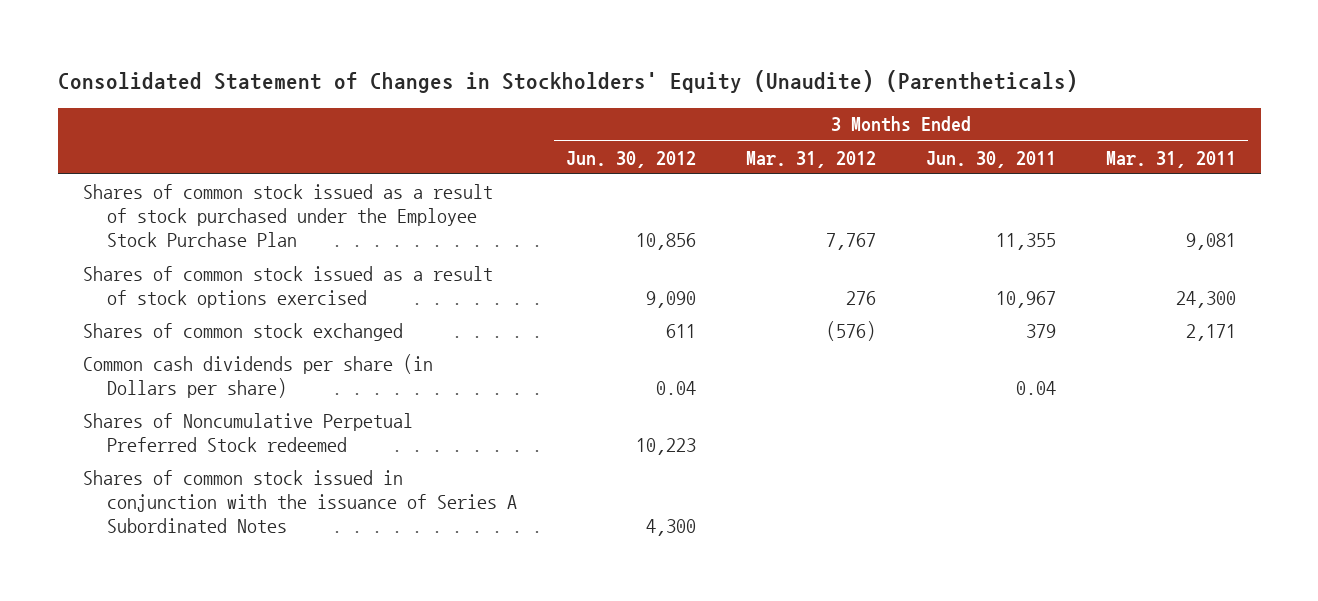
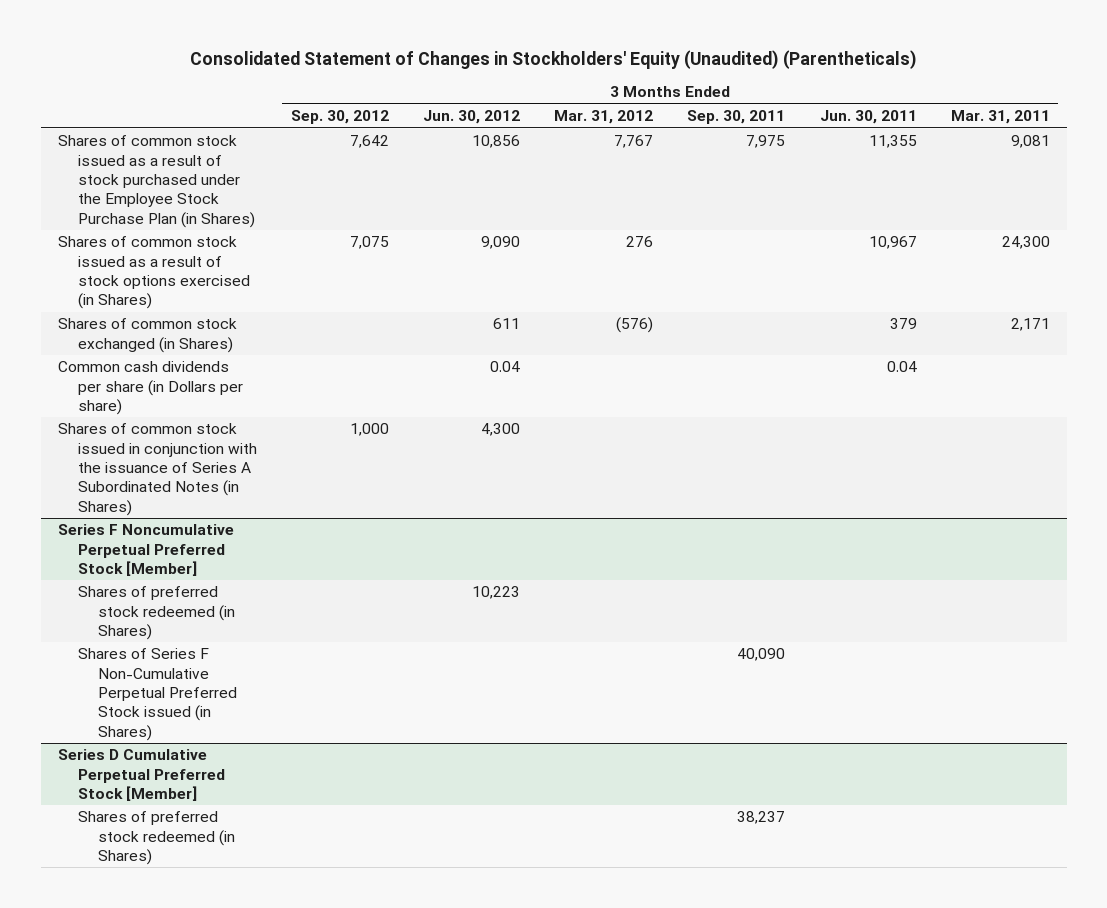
- Consolidated Statement of Changes in Stockholders' Equity (Unaudite) (Parentheticals)
+ Consolidated Statement of Changes in Stockholders' Equity (Unaudited) (Parentheticals)
- | 3 Months Ended Jun. 30, 2012 | 3 Months Ended Mar. 31, 2012 | 3 Months Ended Jun. 30, 2011 | 3 Months Ended Mar. 31, 2011
+ | 3 Months Ended Sep. 30, 2012 | 3 Months Ended Jun. 30, 2012 | 3 Months Ended Mar. 31, 2012 | 3 Months Ended Sep. 30, 2011 | 3 Months Ended Jun. 30, 2011 | 3 Months Ended Mar. 31, 2011
- Shares of common stock issued as a result of stock purchased under the Employee Stock Purchase Plan | 10,856 | 7,767 | 11,355 | 9,081
- Shares of common stock issued as a result of stock options exercised | 9,090 | 276 | 10,967 | 24,300
- Shares of common stock exchanged | 611 | (576) | 379 | 2,171
+ Shares of common stock issued as a result of stock purchased under the Employee Stock Purchase Plan (in Shares) | 7,642 | 10,856 | 7,767 | 7,975 | 11,355 | 9,081
+ Shares of common stock issued as a result of stock options exercised (in Shares) | 7,075 | 9,090 | 276 | | 10,967 | 24,300
+ Shares of common stock exchanged (in Shares) | | 611 | (576) | | 379 | 2,171
- Shares of Noncumulative Perpetual Preferred Stock redeemed | 10,223 | | |
- Shares of common stock issued in conjunction with the issuance of Series A Subordinated Notes | 4,300 | | |
+ Shares of common stock issued in conjunction with the issuance of Series A Subordinated Notes (in Shares) | 1,000 | 4,300 | | | |
+ Series F Noncumulative Perpetual Preferred Stock [Member]
+ Shares of preferred stock redeemed (in Shares) | | 10,223 | | | |
+ Shares of Series F Non-Cumulative Perpetual Preferred Stock issued (in Shares) | | | | 40,090 | |
+ Series D Cumulative Perpetual Preferred Stock [Member]
+ Shares of preferred stock redeemed (in Shares) | | | | 38,237 | |

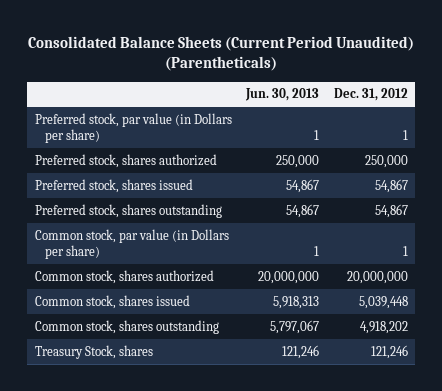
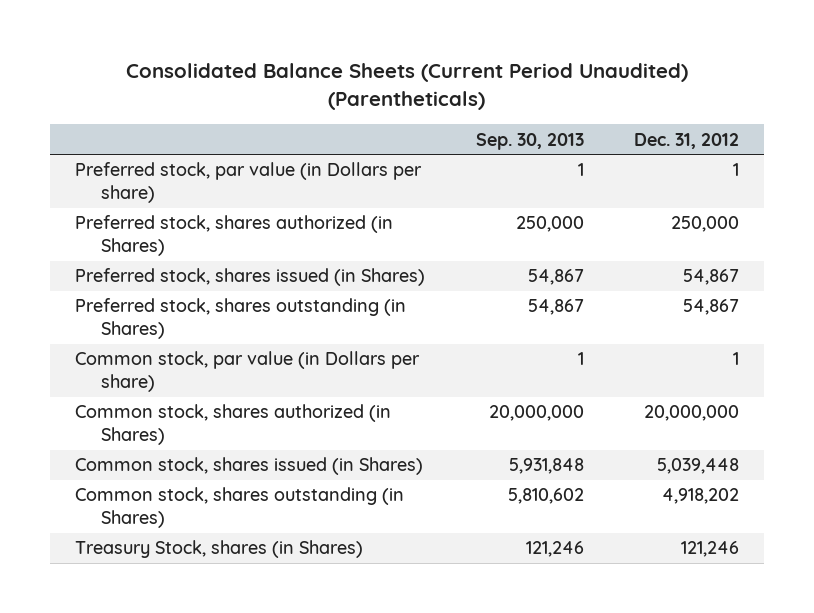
- | Jun. 30, 2013 | Dec. 31, 2012
+ | Sep. 30, 2013 | Dec. 31, 2012
- Preferred stock, shares authorized | 250,000 | 250,000
- Preferred stock, shares issued | 54,867 | 54,867
- Preferred stock, shares outstanding | 54,867 | 54,867
+ Preferred stock, shares authorized (in Shares) | 250,000 | 250,000
+ Preferred stock, shares issued (in Shares) | 54,867 | 54,867
+ Preferred stock, shares outstanding (in Shares) | 54,867 | 54,867
- Common stock, shares authorized | 20,000,000 | 20,000,000
- Common stock, shares issued | 5,918,313 | 5,039,448
- Common stock, shares outstanding | 5,797,067 | 4,918,202
- Treasury Stock, shares | 121,246 | 121,246
+ Common stock, shares authorized (in Shares) | 20,000,000 | 20,000,000
+ Common stock, shares issued (in Shares) | 5,931,848 | 5,039,448
+ Common stock, shares outstanding (in Shares) | 5,810,602 | 4,918,202
+ Treasury Stock, shares (in Shares) | 121,246 | 121,246

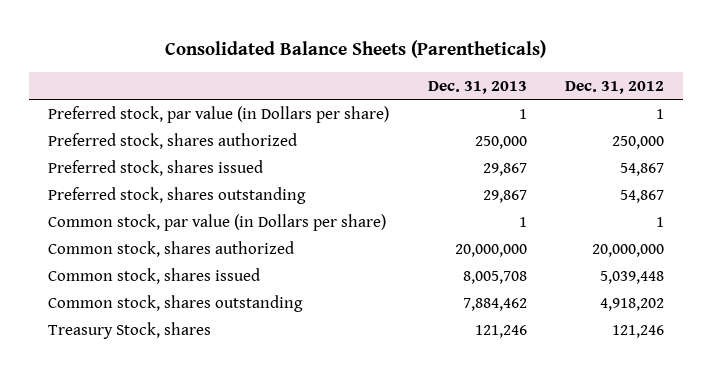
- Consolidated Balance Sheets (Current Period Unaudited) (Parentheticals)
+ Consolidated Balance Sheets (Parentheticals)
- | Sep. 30, 2013 | Dec. 31, 2012
+ | Dec. 31, 2013 | Dec. 31, 2012
- Preferred stock, shares authorized (in Shares) | 250,000 | 250,000
- Preferred stock, shares issued (in Shares) | 54,867 | 54,867
- Preferred stock, shares outstanding (in Shares) | 54,867 | 54,867
+ Preferred stock, shares authorized | 250,000 | 250,000
+ Preferred stock, shares issued | 29,867 | 54,867
+ Preferred stock, shares outstanding | 29,867 | 54,867
- Common stock, shares authorized (in Shares) | 20,000,000 | 20,000,000
- Common stock, shares issued (in Shares) | 5,931,848 | 5,039,448
- Common stock, shares outstanding (in Shares) | 5,810,602 | 4,918,202
- Treasury Stock, shares (in Shares) | 121,246 | 121,246
+ Common stock, shares authorized | 20,000,000 | 20,000,000
+ Common stock, shares issued | 8,005,708 | 5,039,448
+ Common stock, shares outstanding | 7,884,462 | 4,918,202
+ Treasury Stock, shares | 121,246 | 121,246

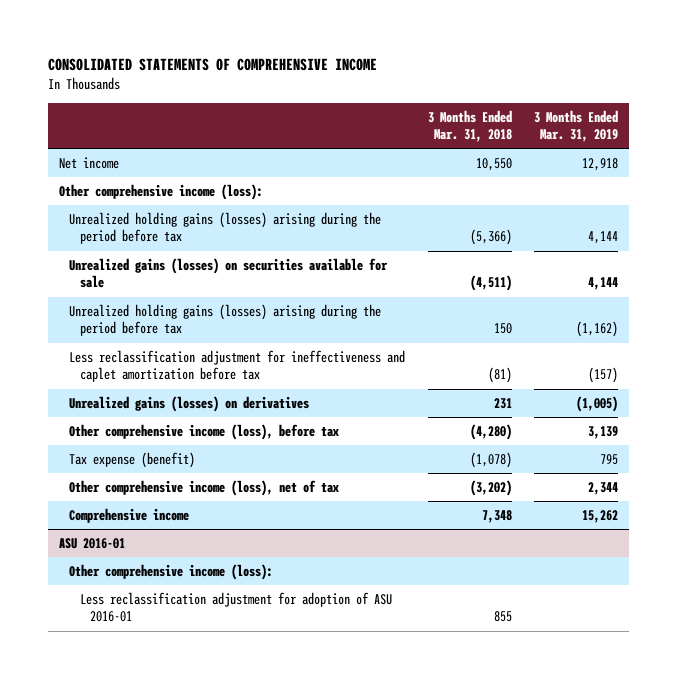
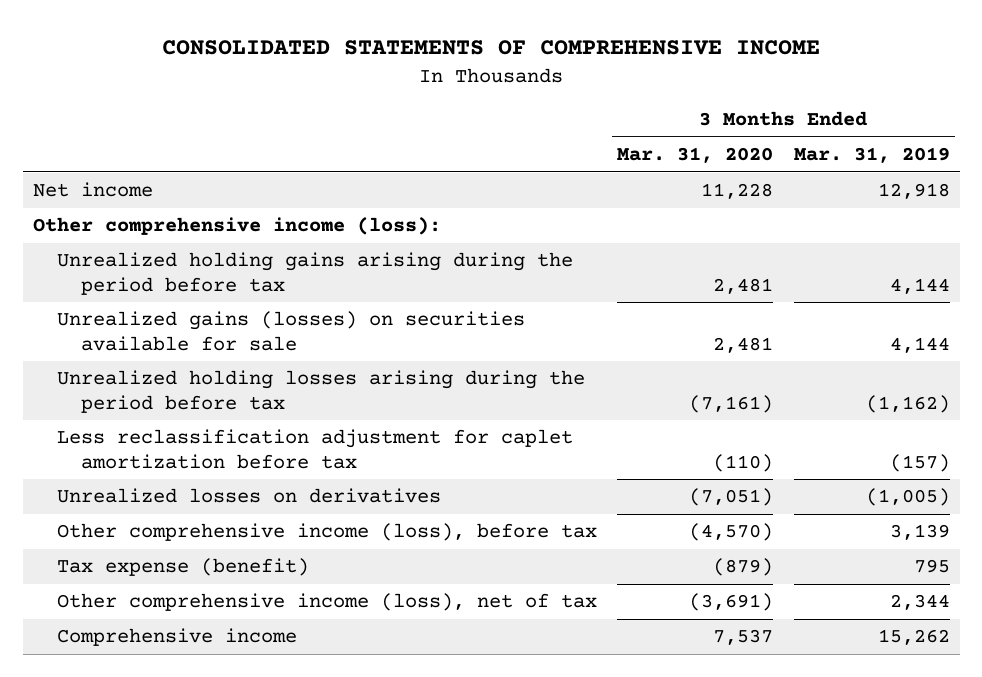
- | 3 Months Ended Mar. 31, 2018 | 3 Months Ended Mar. 31, 2019
+ | 3 Months Ended Mar. 31, 2020 | 3 Months Ended Mar. 31, 2019
- Unrealized holding gains (losses) arising during the period before tax | (5,366) | 4,144
+ Unrealized holding gains arising during the period before tax | 2,481 | 4,144
- Unrealized holding gains (losses) arising during the period before tax | 150 | (1,162)
- Less reclassification adjustment for ineffectiveness and caplet amortization before tax | (81) | (157)
- Unrealized gains (losses) on derivatives | 231 | (1,005)
+ Unrealized holding losses arising during the period before tax | (7,161) | (1,162)
+ Less reclassification adjustment for caplet amortization before tax | (110) | (157)
+ Unrealized losses on derivatives | (7,051) | (1,005)
- ASU 2016-01
- Other comprehensive income (loss):
- Less reclassification adjustment for adoption of ASU 2016-01 | 855 |

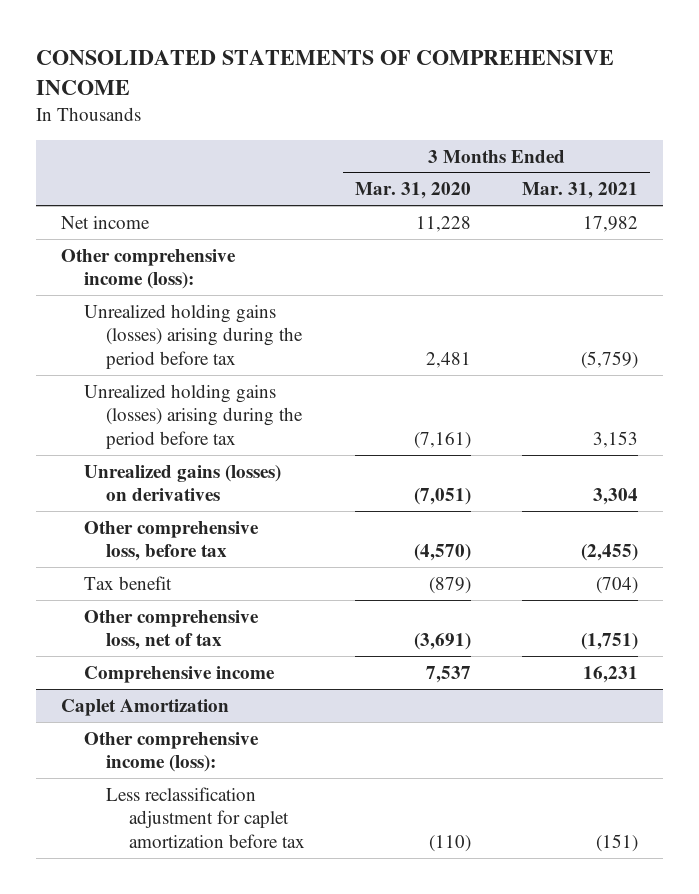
- | 3 Months Ended Mar. 31, 2020 | 3 Months Ended Mar. 31, 2019
+ | 3 Months Ended Mar. 31, 2020 | 3 Months Ended Mar. 31, 2021
- Unrealized holding gains arising during the period before tax | 2,481 | 4,144
- Unrealized gains (losses) on securities available for sale | 2,481 | 4,144
- Unrealized holding losses arising during the period before tax | (7,161) | (1,162)
- Less reclassification adjustment for caplet amortization before tax | (110) | (157)
- Unrealized losses on derivatives | (7,051) | (1,005)
- Other comprehensive income (loss), before tax | (4,570) | 3,139
- Tax expense (benefit) | (879) | 795
- Other comprehensive income (loss), net of tax | (3,691) | 2,344
+ Unrealized holding gains (losses) arising during the period before tax | 2,481 | (5,759)
+ Unrealized holding gains (losses) arising during the period before tax | (7,161) | 3,153
+ Unrealized gains (losses) on derivatives | (7,051) | 3,304
+ Other comprehensive loss, before tax | (4,570) | (2,455)
+ Tax benefit | (879) | (704)
+ Other comprehensive loss, net of tax | (3,691) | (1,751)
+ Caplet Amortization
+ Other comprehensive income (loss):
+ Less reclassification adjustment for caplet amortization before tax | (110) | (151)

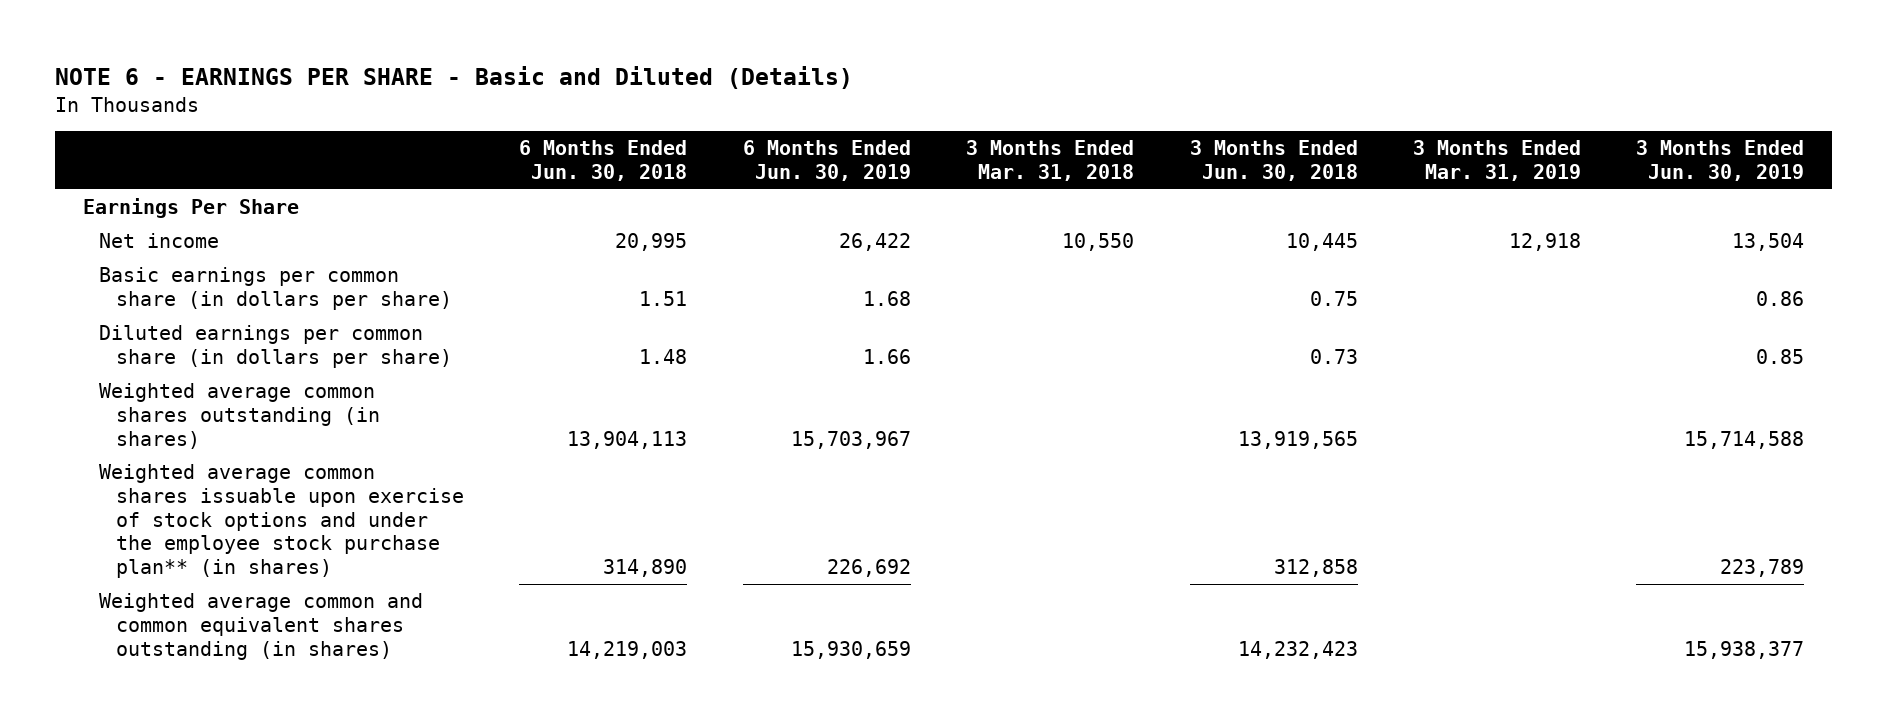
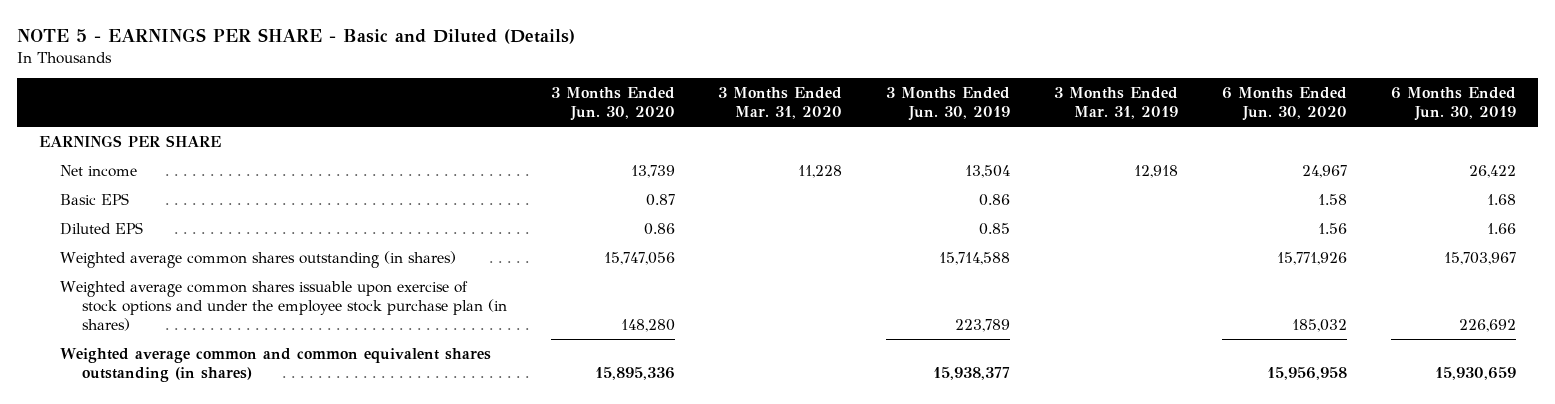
- NOTE 6 - EARNINGS PER SHARE - Basic and Diluted (Details)
+ NOTE 5 - EARNINGS PER SHARE - Basic and Diluted (Details)
- | 6 Months Ended Jun. 30, 2018 | 6 Months Ended Jun. 30, 2019 | 3 Months Ended Mar. 31, 2018 | 3 Months Ended Jun. 30, 2018 | 3 Months Ended Mar. 31, 2019 | 3 Months Ended Jun. 30, 2019
+ | 3 Months Ended Jun. 30, 2020 | 3 Months Ended Mar. 31, 2020 | 3 Months Ended Jun. 30, 2019 | 3 Months Ended Mar. 31, 2019 | 6 Months Ended Jun. 30, 2020 | 6 Months Ended Jun. 30, 2019
- Earnings Per Share
+ EARNINGS PER SHARE
- Basic earnings per common share (in dollars per share) | 1.51 | 1.68 | | 0.75 | | 0.86
- Diluted earnings per common share (in dollars per share) | 1.48 | 1.66 | | 0.73 | | 0.85
+ Basic EPS | 0.87 | | 0.86 | | 1.58 | 1.68
+ Diluted EPS | 0.86 | | 0.85 | | 1.56 | 1.66
- Weighted average common shares issuable upon exercise of stock options and under the employee stock purchase plan** (in shares) | 314,890 | 226,692 | | 312,858 | | 223,789
+ Weighted average common shares issuable upon exercise of stock options and under the employee stock purchase plan (in shares) | 148,280 | | 223,789 | | 185,032 | 226,692

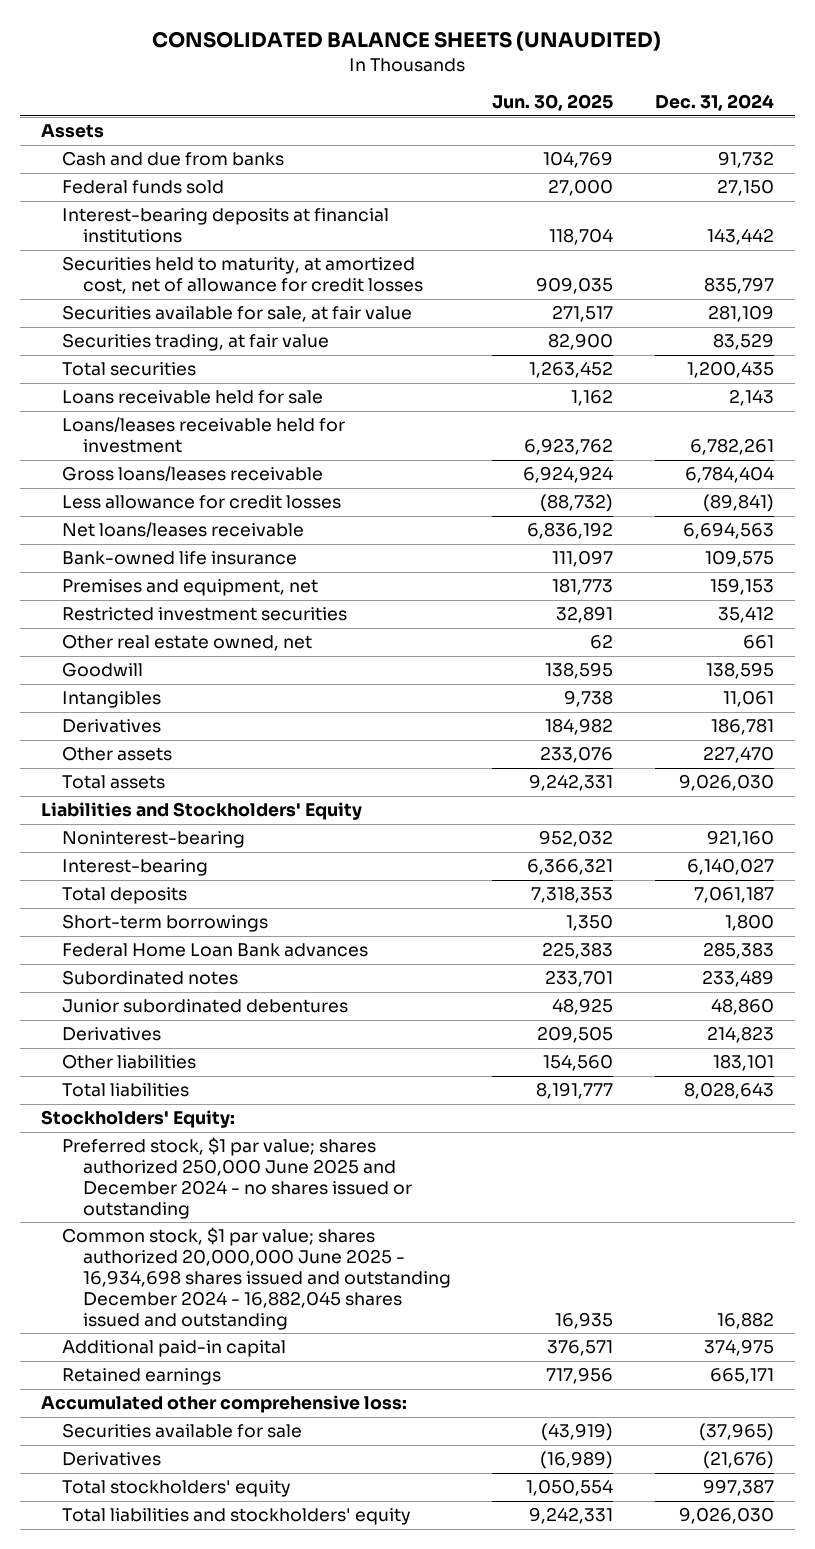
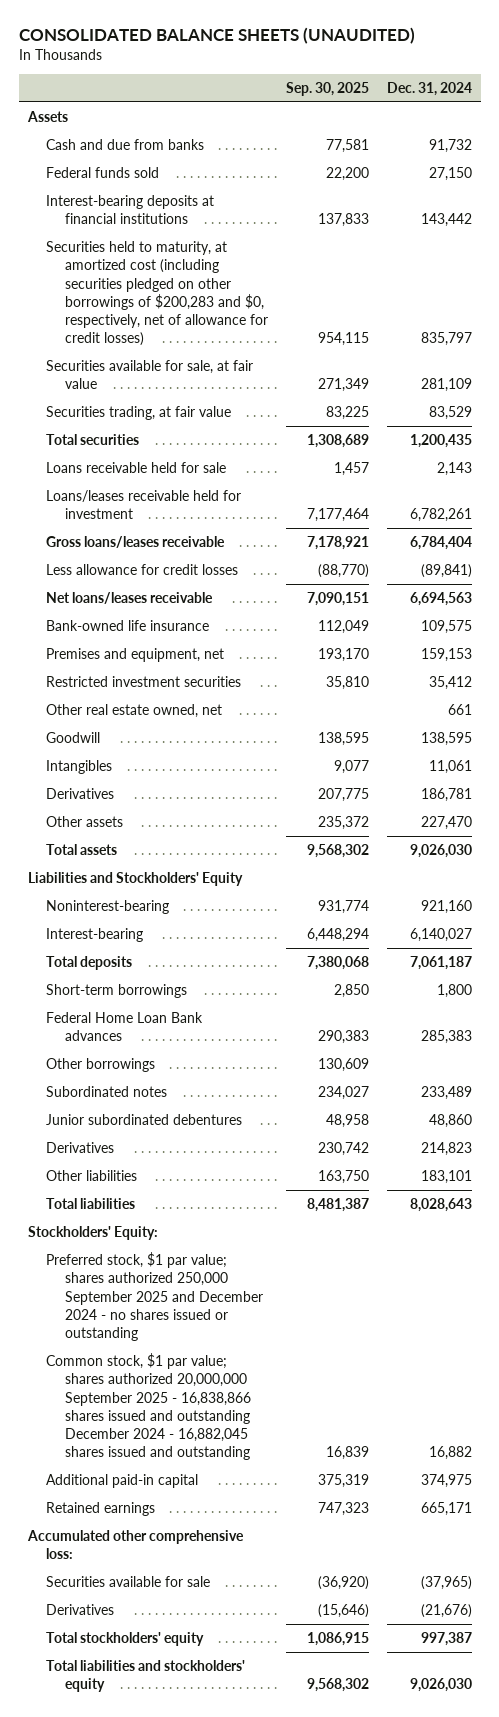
- | Jun. 30, 2025 | Dec. 31, 2024
+ | Sep. 30, 2025 | Dec. 31, 2024
- Securities held to maturity, at amortized cost, net of allowance for credit losses | 909,035 | 835,797
+ Securities held to maturity, at amortized cost (including securities pledged on other borrowings of $200,283 and $0, respectively, net of allowance for credit losses) | 954,115 | 835,797
+ Other borrowings | 130,609 |
- Preferred stock, $1 par value; shares authorized 250,000 June 2025 and December 2024 - no shares issued or outstanding
- Common stock, $1 par value; shares authorized 20,000,000 June 2025 - 16,934,698 shares issued and outstanding December 2024 - 16,882,045 shares issued and outstanding | 16,935 | 16,882
+ Preferred stock, $1 par value; shares authorized 250,000 September 2025 and December 2024 - no shares issued or outstanding
+ Common stock, $1 par value; shares authorized 20,000,000 September 2025 - 16,838,866 shares issued and outstanding December 2024 - 16,882,045 shares issued and outstanding | 16,839 | 16,882

